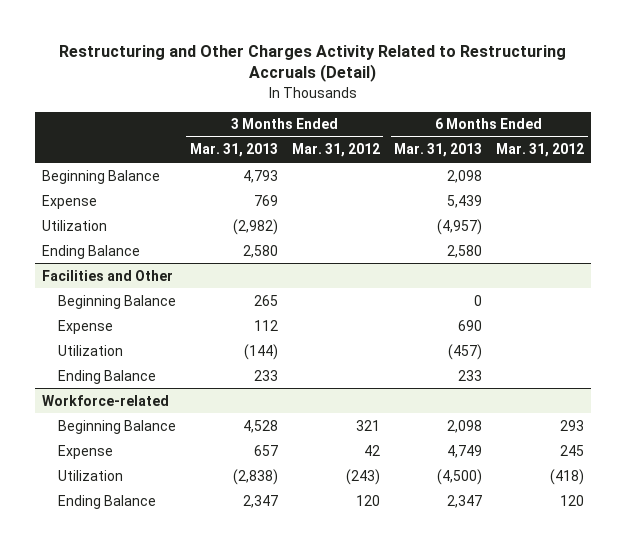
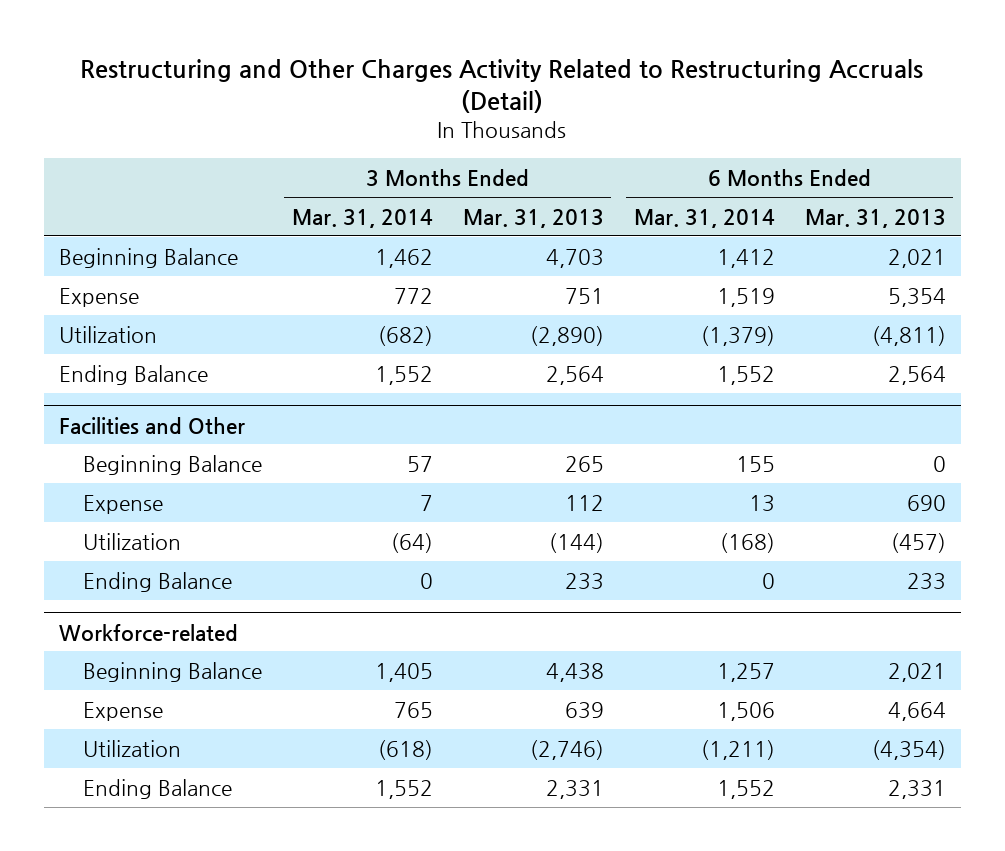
- | 3 Months Ended Mar. 31, 2013 | 3 Months Ended Mar. 31, 2012 | 6 Months Ended Mar. 31, 2013 | 6 Months Ended Mar. 31, 2012
+ | 3 Months Ended Mar. 31, 2014 | 3 Months Ended Mar. 31, 2013 | 6 Months Ended Mar. 31, 2014 | 6 Months Ended Mar. 31, 2013
- Beginning Balance | 4,793 | | 2,098 |
- Expense | 769 | | 5,439 |
- Utilization | (2,982) | | (4,957) |
- Ending Balance | 2,580 | | 2,580 |
+ Beginning Balance | 1,462 | 4,703 | 1,412 | 2,021
+ Expense | 772 | 751 | 1,519 | 5,354
+ Utilization | (682) | (2,890) | (1,379) | (4,811)
+ Ending Balance | 1,552 | 2,564 | 1,552 | 2,564
@ Workforce-related
- Beginning Balance | 4,528 | 321 | 2,098 | 293
- Expense | 657 | 42 | 4,749 | 245
- Utilization | (2,838) | (243) | (4,500) | (418)
- Ending Balance | 2,347 | 120 | 2,347 | 120
+ Beginning Balance | 1,405 | 4,438 | 1,257 | 2,021
+ Expense | 765 | 639 | 1,506 | 4,664
+ Utilization | (618) | (2,746) | (1,211) | (4,354)
+ Ending Balance | 1,552 | 2,331 | 1,552 | 2,331

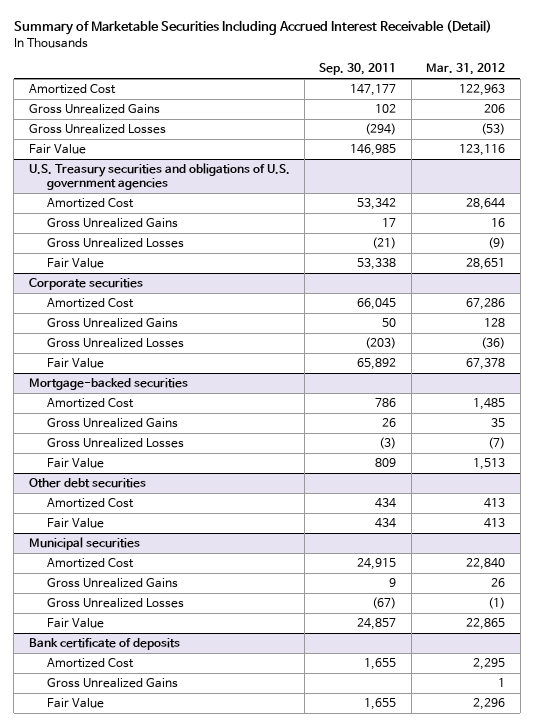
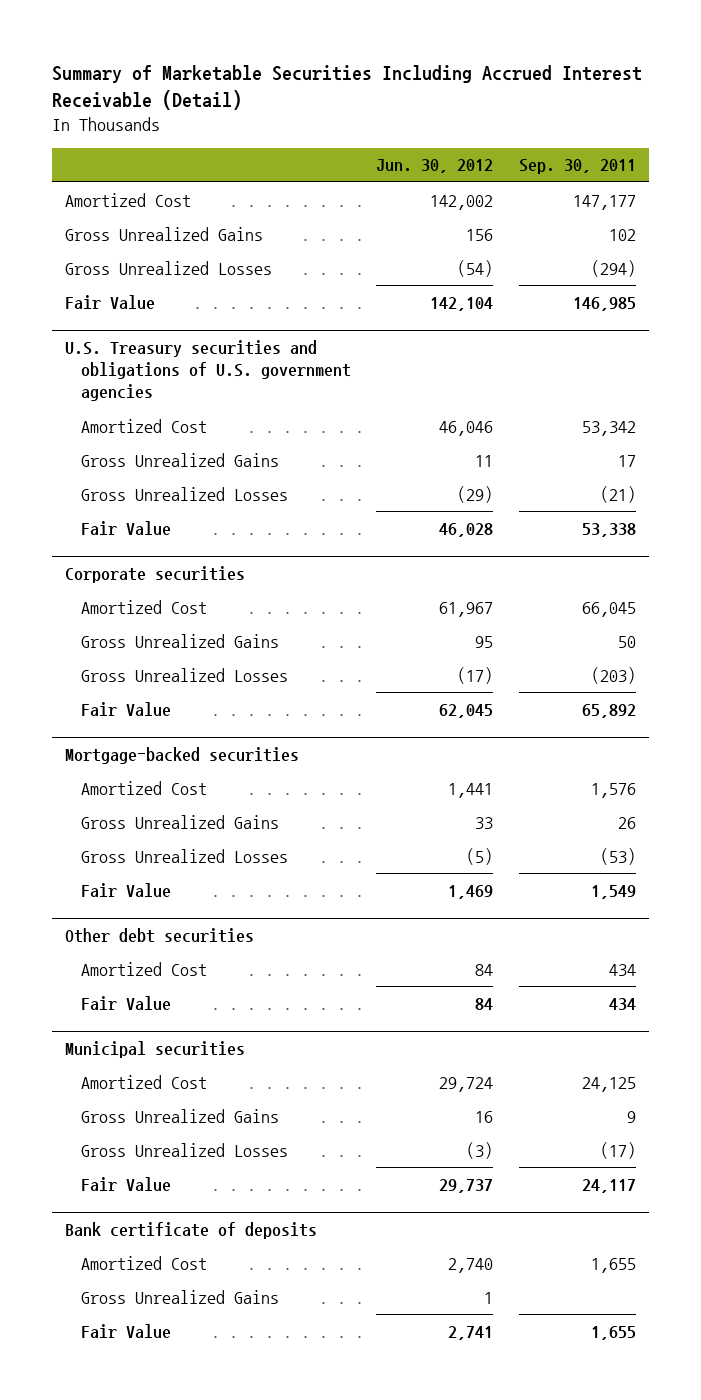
- | Sep. 30, 2011 | Mar. 31, 2012
+ | Jun. 30, 2012 | Sep. 30, 2011
@ Mortgage-backed securities
- Amortized Cost | 786 | 1,485
+ Amortized Cost | 1,441 | 1,576
- Gross Unrealized Losses | (3) | (7)
- Fair Value | 809 | 1,513
+ Gross Unrealized Losses | (5) | (53)
+ Fair Value | 1,469 | 1,549
@ Municipal securities
- Amortized Cost | 24,915 | 22,840
+ Amortized Cost | 29,724 | 24,125
- Gross Unrealized Losses | (67) | (1)
- Fair Value | 24,857 | 22,865
+ Gross Unrealized Losses | (3) | (17)
+ Fair Value | 29,737 | 24,117

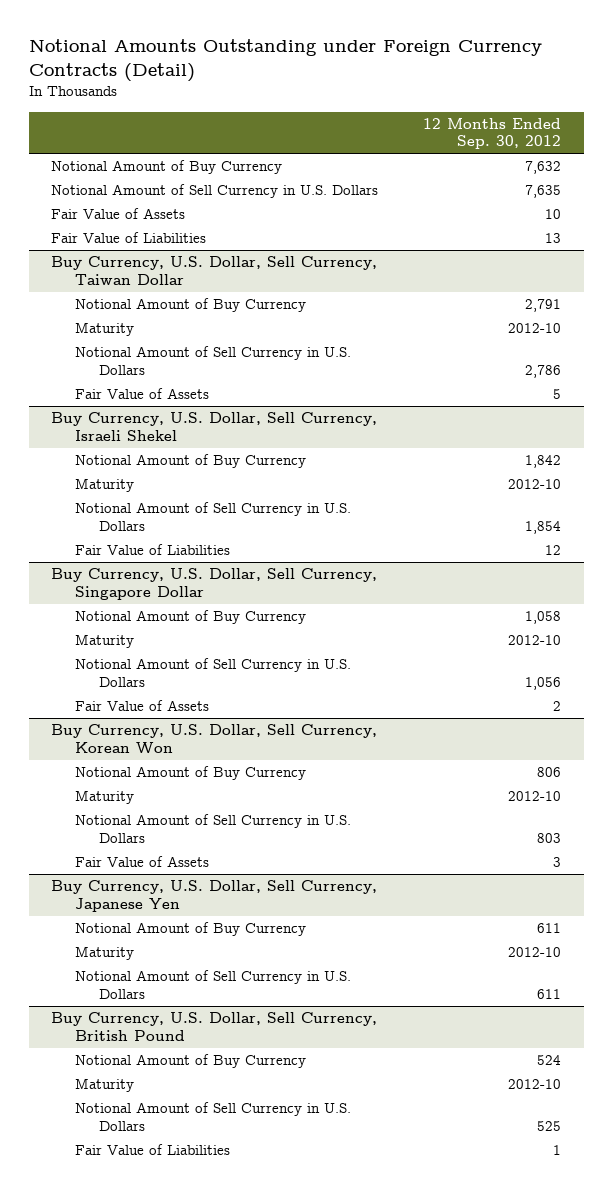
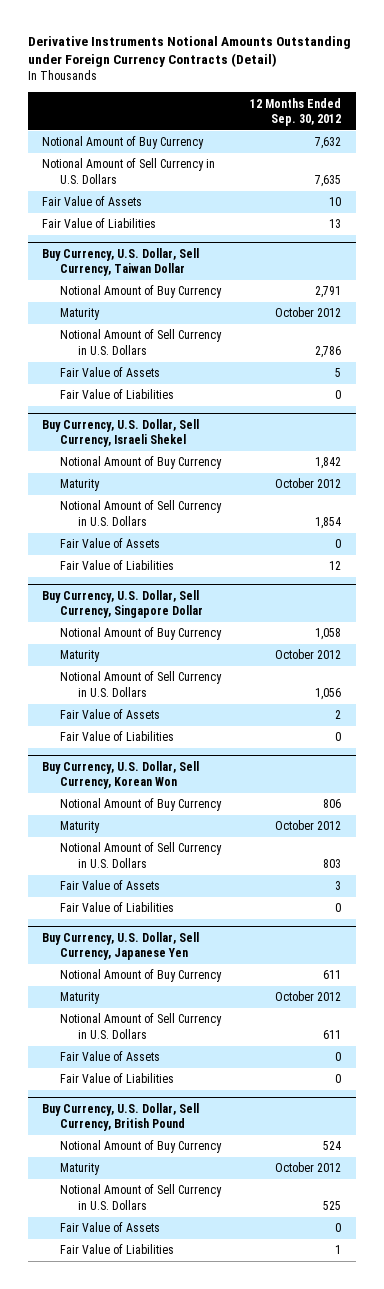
- Notional Amounts Outstanding under Foreign Currency Contracts (Detail)
+ Derivative Instruments Notional Amounts Outstanding under Foreign Currency Contracts (Detail)
@ Buy Currency, U.S. Dollar, Sell Currency, Taiwan Dollar
- Maturity | 2012-10
+ Maturity | October 2012
+ Fair Value of Liabilities | 0
@ Buy Currency, U.S. Dollar, Sell Currency, Israeli Shekel
- Maturity | 2012-10
+ Maturity | October 2012
+ Fair Value of Assets | 0
@ Buy Currency, U.S. Dollar, Sell Currency, Singapore Dollar
- Maturity | 2012-10
+ Maturity | October 2012
+ Fair Value of Liabilities | 0
@ Buy Currency, U.S. Dollar, Sell Currency, Korean Won
- Maturity | 2012-10
+ Maturity | October 2012
+ Fair Value of Liabilities | 0
@ Buy Currency, U.S. Dollar, Sell Currency, Japanese Yen
- Maturity | 2012-10
+ Maturity | October 2012
+ Fair Value of Assets | 0
+ Fair Value of Liabilities | 0
@ Buy Currency, U.S. Dollar, Sell Currency, British Pound
- Maturity | 2012-10
+ Maturity | October 2012
+ Fair Value of Assets | 0

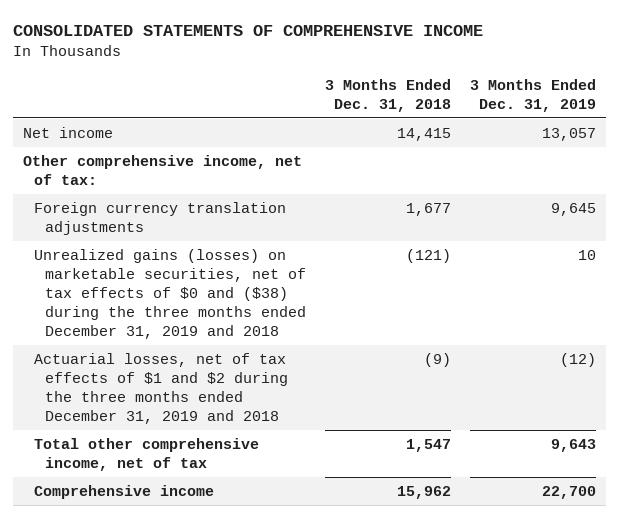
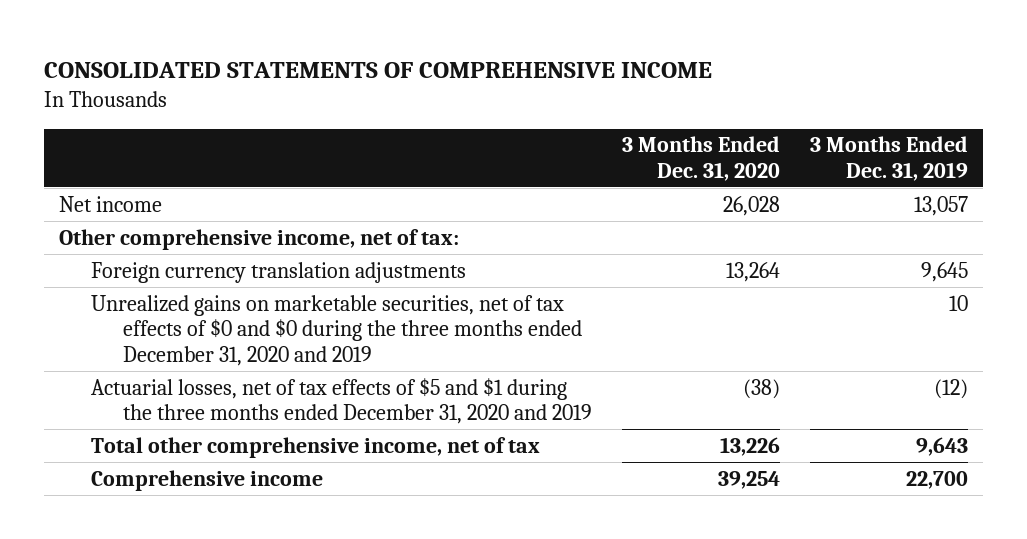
- | 3 Months Ended Dec. 31, 2018 | 3 Months Ended Dec. 31, 2019
+ | 3 Months Ended Dec. 31, 2020 | 3 Months Ended Dec. 31, 2019
- Unrealized gains (losses) on marketable securities, net of tax effects of $0 and ($38) during the three months ended December 31, 2019 and 2018 | (121) | 10
- Actuarial losses, net of tax effects of $1 and $2 during the three months ended December 31, 2019 and 2018 | (9) | (12)
+ Unrealized gains on marketable securities, net of tax effects of $0 and $0 during the three months ended December 31, 2020 and 2019 | | 10
+ Actuarial losses, net of tax effects of $5 and $1 during the three months ended December 31, 2020 and 2019 | (38) | (12)

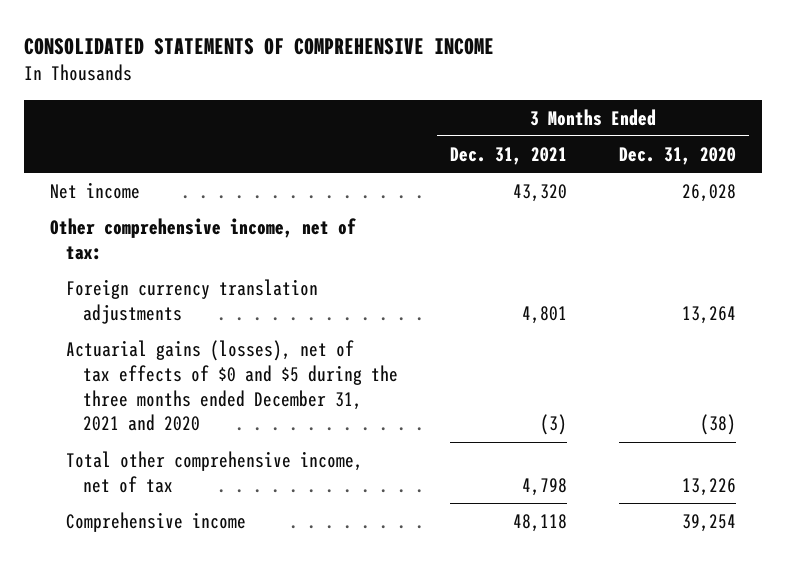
- | 3 Months Ended Dec. 31, 2020 | 3 Months Ended Dec. 31, 2019
+ | 3 Months Ended Dec. 31, 2021 | 3 Months Ended Dec. 31, 2020
- Unrealized gains on marketable securities, net of tax effects of $0 and $0 during the three months ended December 31, 2020 and 2019 | | 10
- Actuarial losses, net of tax effects of $5 and $1 during the three months ended December 31, 2020 and 2019 | (38) | (12)
+ Actuarial gains (losses), net of tax effects of $0 and $5 during the three months ended December 31, 2021 and 2020 | (3) | (38)

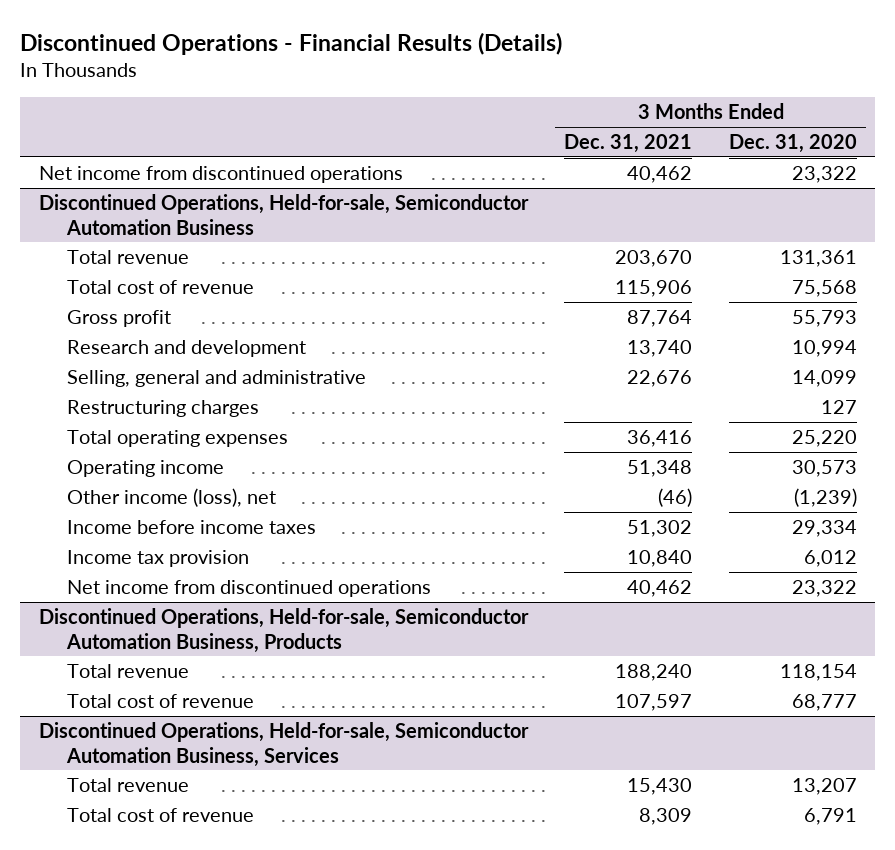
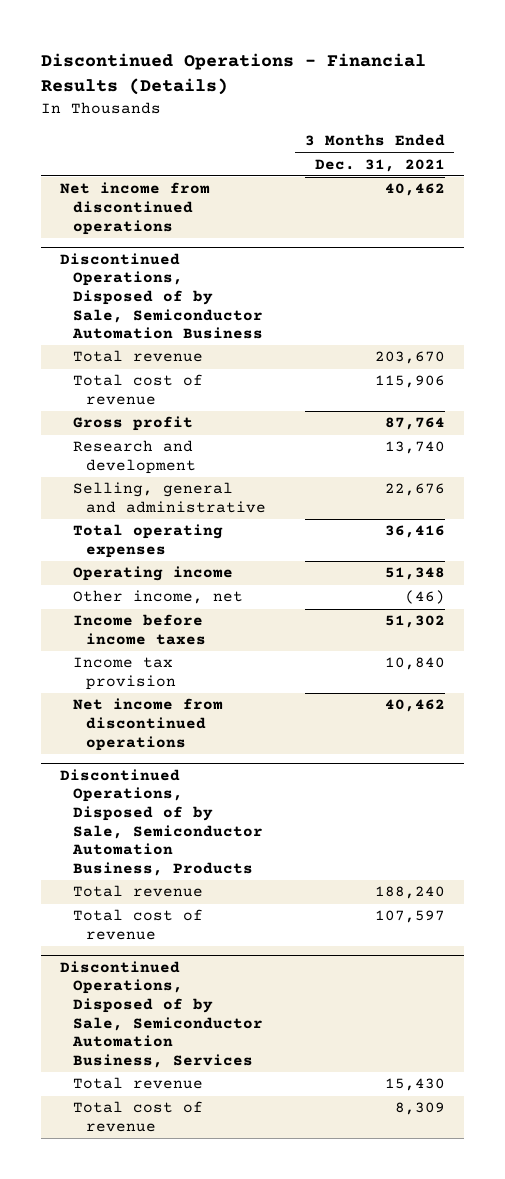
- | 3 Months Ended Dec. 31, 2021 | 3 Months Ended Dec. 31, 2020
+ | 3 Months Ended Dec. 31, 2021
- Discontinued Operations, Held-for-sale, Semiconductor Automation Business
+ Discontinued Operations, Disposed of by Sale, Semiconductor Automation Business
- Restructuring charges | | 127
- Other income (loss), net | (46) | (1,239)
+ Other income, net | (46)
- Discontinued Operations, Held-for-sale, Semiconductor Automation Business, Products
+ Discontinued Operations, Disposed of by Sale, Semiconductor Automation Business, Products
- Discontinued Operations, Held-for-sale, Semiconductor Automation Business, Services
+ Discontinued Operations, Disposed of by Sale, Semiconductor Automation Business, Services

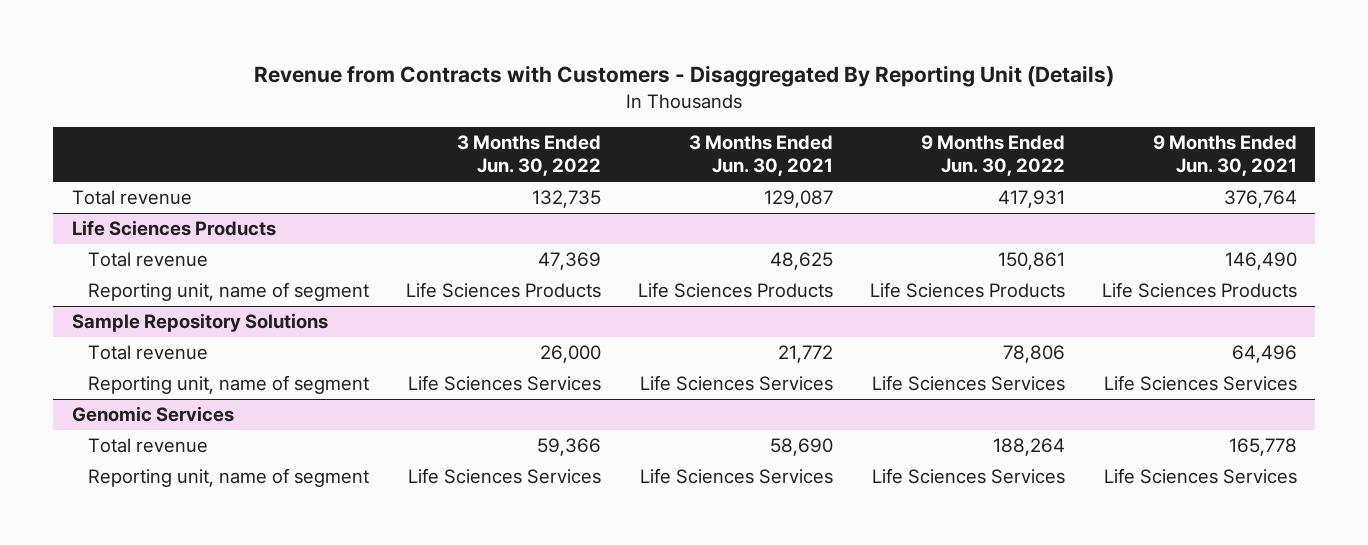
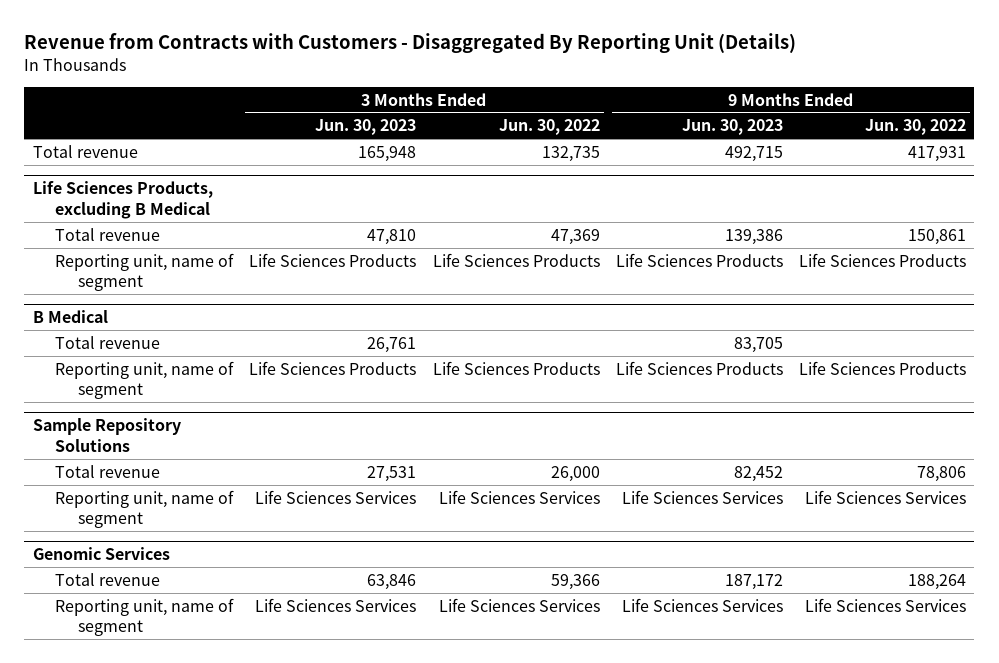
- | 3 Months Ended Jun. 30, 2022 | 3 Months Ended Jun. 30, 2021 | 9 Months Ended Jun. 30, 2022 | 9 Months Ended Jun. 30, 2021
+ | 3 Months Ended Jun. 30, 2023 | 3 Months Ended Jun. 30, 2022 | 9 Months Ended Jun. 30, 2023 | 9 Months Ended Jun. 30, 2022
- Life Sciences Products
+ Life Sciences Products, excluding B Medical
+ B Medical
+ Total revenue | 26,761 | | 83,705 |
+ Reporting unit, name of segment | Life Sciences Products | Life Sciences Products | Life Sciences Products | Life Sciences Products

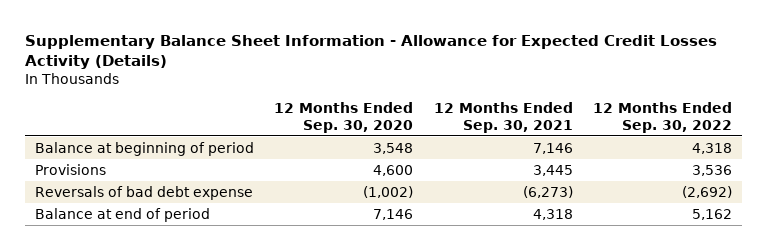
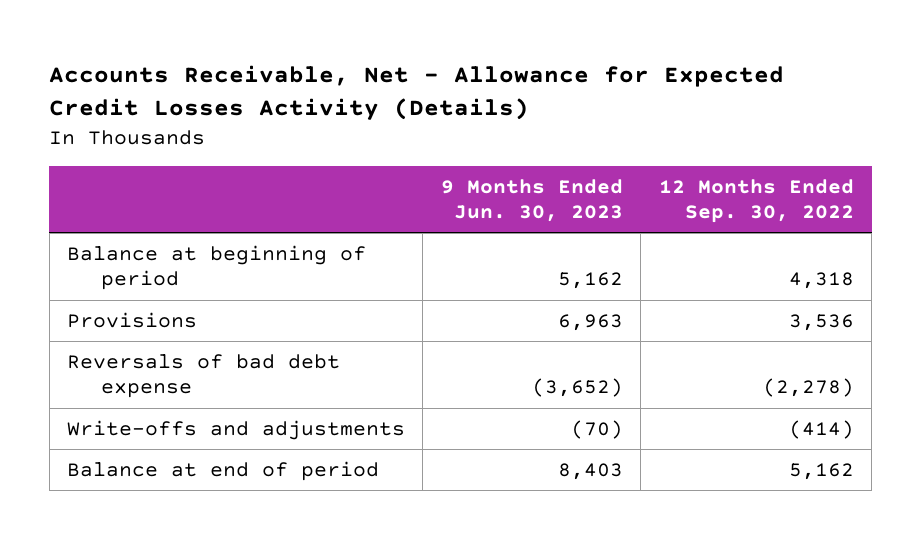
- Supplementary Balance Sheet Information - Allowance for Expected Credit Losses Activity (Details)
+ Accounts Receivable, Net - Allowance for Expected Credit Losses Activity (Details)
- | 12 Months Ended Sep. 30, 2020 | 12 Months Ended Sep. 30, 2021 | 12 Months Ended Sep. 30, 2022
+ | 9 Months Ended Jun. 30, 2023 | 12 Months Ended Sep. 30, 2022
- Reversals of bad debt expense | (1,002) | (6,273) | (2,692)
+ Reversals of bad debt expense | (3,652) | (2,278)
+ Write-offs and adjustments | (70) | (414)

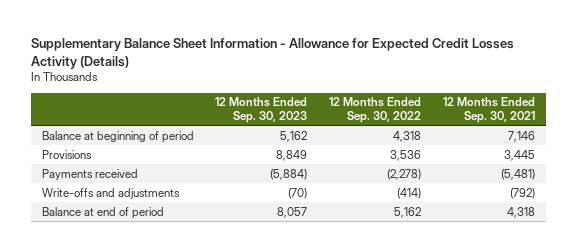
- Accounts Receivable, Net - Allowance for Expected Credit Losses Activity (Details)
+ Supplementary Balance Sheet Information - Allowance for Expected Credit Losses Activity (Details)
- | 9 Months Ended Jun. 30, 2023 | 12 Months Ended Sep. 30, 2022
+ | 12 Months Ended Sep. 30, 2023 | 12 Months Ended Sep. 30, 2022 | 12 Months Ended Sep. 30, 2021
- Reversals of bad debt expense | (3,652) | (2,278)
+ Payments received | (5,884) | (2,278) | (5,481)

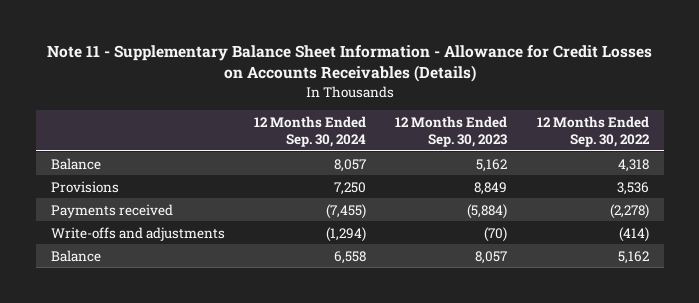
- Supplementary Balance Sheet Information - Allowance for Expected Credit Losses Activity (Details)
+ Note 11 - Supplementary Balance Sheet Information - Allowance for Credit Losses on Accounts Receivables (Details)
- | 12 Months Ended Sep. 30, 2023 | 12 Months Ended Sep. 30, 2022 | 12 Months Ended Sep. 30, 2021
+ | 12 Months Ended Sep. 30, 2024 | 12 Months Ended Sep. 30, 2023 | 12 Months Ended Sep. 30, 2022
- Balance at beginning of period | 5,162 | 4,318 | 7,146
+ Balance | 8,057 | 5,162 | 4,318
- Balance at end of period | 8,057 | 5,162 | 4,318
+ Balance | 6,558 | 8,057 | 5,162

